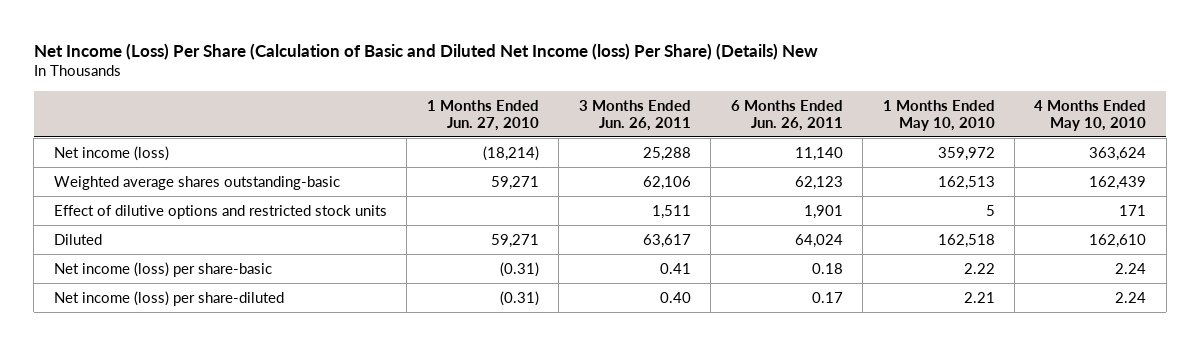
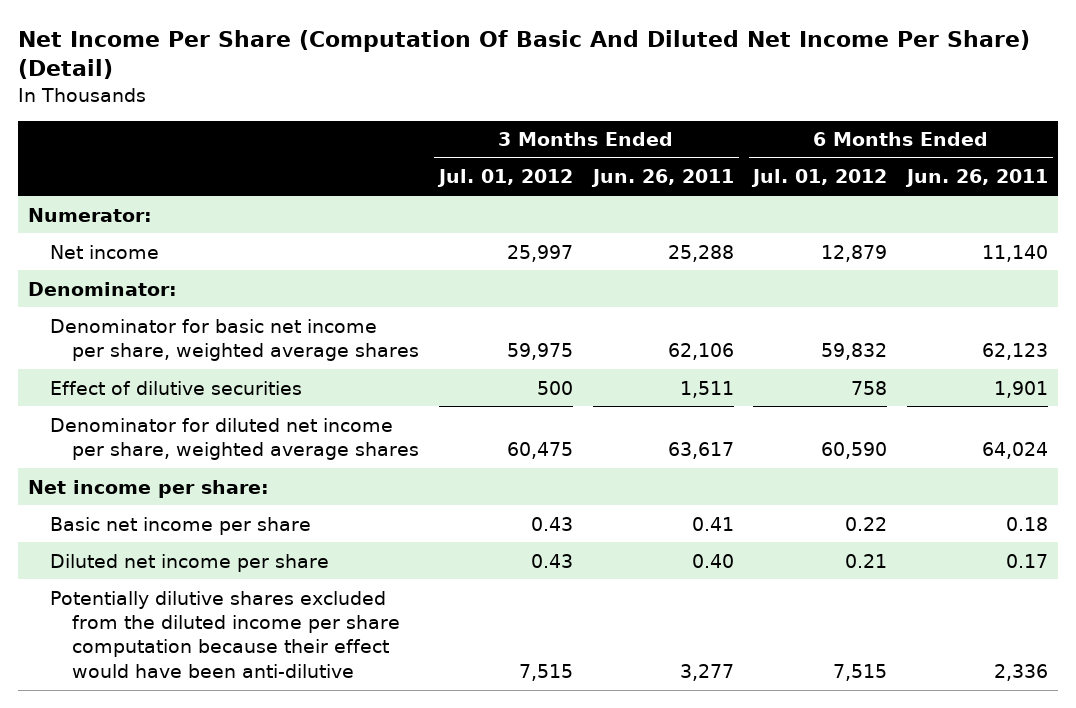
- Net Income (Loss) Per Share (Calculation of Basic and Diluted Net Income (loss) Per Share) (Details) New
+ Net Income Per Share (Computation Of Basic And Diluted Net Income Per Share) (Detail)
- | 1 Months Ended Jun. 27, 2010 | 3 Months Ended Jun. 26, 2011 | 6 Months Ended Jun. 26, 2011 | 1 Months Ended May 10, 2010 | 4 Months Ended May 10, 2010
+ | 3 Months Ended Jul. 01, 2012 | 3 Months Ended Jun. 26, 2011 | 6 Months Ended Jul. 01, 2012 | 6 Months Ended Jun. 26, 2011
- Net income (loss) | (18,214) | 25,288 | 11,140 | 359,972 | 363,624
- Weighted average shares outstanding-basic | 59,271 | 62,106 | 62,123 | 162,513 | 162,439
- Effect of dilutive options and restricted stock units | | 1,511 | 1,901 | 5 | 171
- Diluted | 59,271 | 63,617 | 64,024 | 162,518 | 162,610
- Net income (loss) per share-basic | (0.31) | 0.41 | 0.18 | 2.22 | 2.24
- Net income (loss) per share-diluted | (0.31) | 0.40 | 0.17 | 2.21 | 2.24
+ Numerator:
+ Net income | 25,997 | 25,288 | 12,879 | 11,140
+ Denominator:
+ Denominator for basic net income per share, weighted average shares | 59,975 | 62,106 | 59,832 | 62,123
+ Effect of dilutive securities | 500 | 1,511 | 758 | 1,901
+ Denominator for diluted net income per share, weighted average shares | 60,475 | 63,617 | 60,590 | 64,024
+ Net income per share:
+ Basic net income per share | 0.43 | 0.41 | 0.22 | 0.18
+ Diluted net income per share | 0.43 | 0.40 | 0.21 | 0.17
+ Potentially dilutive shares excluded from the diluted income per share computation because their effect would have been anti-dilutive | 7,515 | 3,277 | 7,515 | 2,336

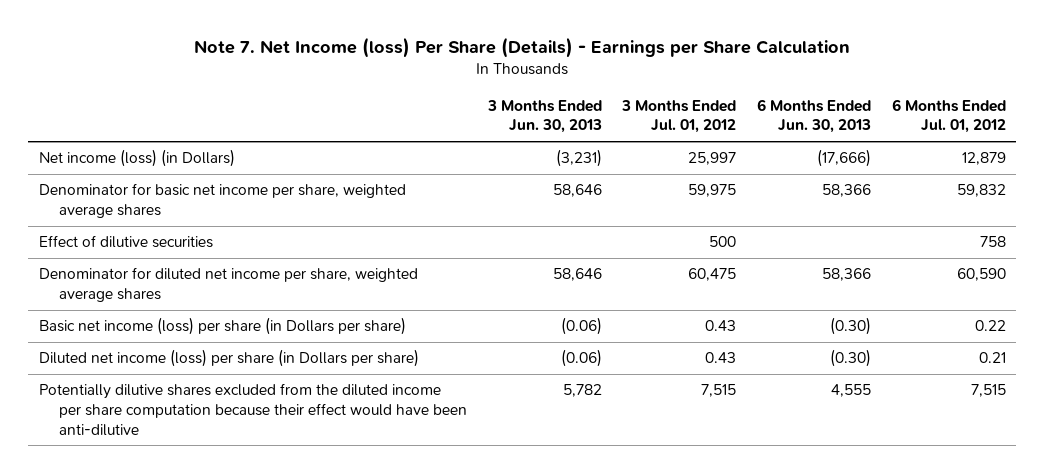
- Net Income Per Share (Computation Of Basic And Diluted Net Income Per Share) (Detail)
+ Note 7. Net Income (loss) Per Share (Details) - Earnings per Share Calculation
- | 3 Months Ended Jul. 01, 2012 | 3 Months Ended Jun. 26, 2011 | 6 Months Ended Jul. 01, 2012 | 6 Months Ended Jun. 26, 2011
+ | 3 Months Ended Jun. 30, 2013 | 3 Months Ended Jul. 01, 2012 | 6 Months Ended Jun. 30, 2013 | 6 Months Ended Jul. 01, 2012
- Numerator:
- Net income | 25,997 | 25,288 | 12,879 | 11,140
- Denominator:
+ Net income (loss) (in Dollars) | (3,231) | 25,997 | (17,666) | 12,879
- Net income per share:
- Basic net income per share | 0.43 | 0.41 | 0.22 | 0.18
- Diluted net income per share | 0.43 | 0.40 | 0.21 | 0.17
+ Basic net income (loss) per share (in Dollars per share) | (0.06) | 0.43 | (0.30) | 0.22
+ Diluted net income (loss) per share (in Dollars per share) | (0.06) | 0.43 | (0.30) | 0.21

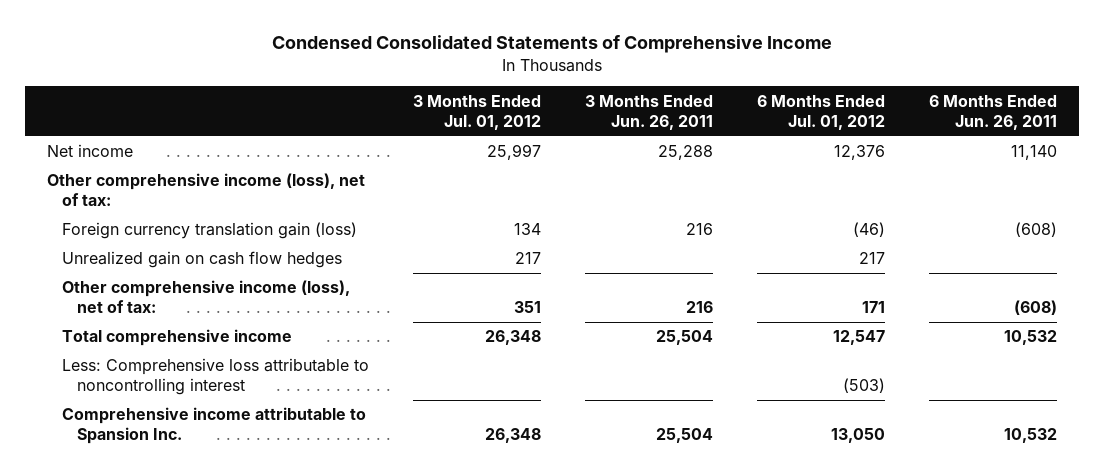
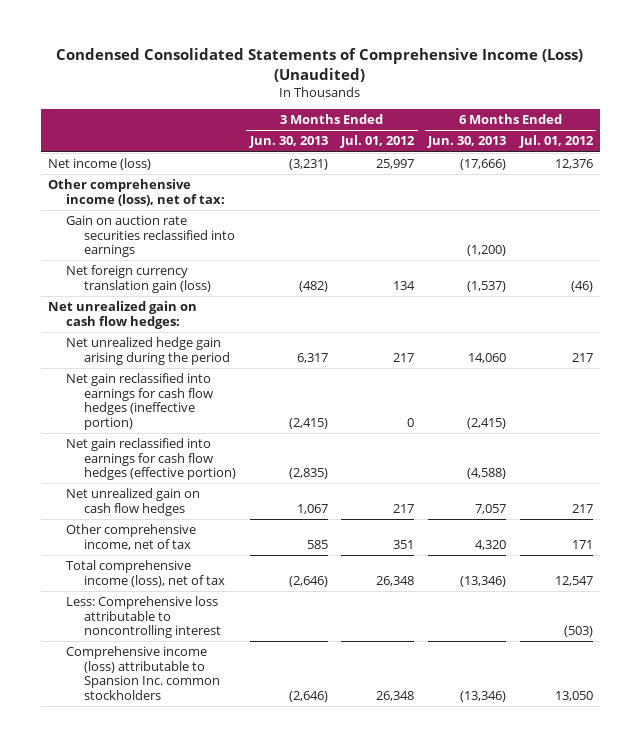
- Condensed Consolidated Statements of Comprehensive Income
+ Condensed Consolidated Statements of Comprehensive Income (Loss) (Unaudited)
- | 3 Months Ended Jul. 01, 2012 | 3 Months Ended Jun. 26, 2011 | 6 Months Ended Jul. 01, 2012 | 6 Months Ended Jun. 26, 2011
+ | 3 Months Ended Jun. 30, 2013 | 3 Months Ended Jul. 01, 2012 | 6 Months Ended Jun. 30, 2013 | 6 Months Ended Jul. 01, 2012
- Net income | 25,997 | 25,288 | 12,376 | 11,140
+ Net income (loss) | (3,231) | 25,997 | (17,666) | 12,376
- Foreign currency translation gain (loss) | 134 | 216 | (46) | (608)
- Unrealized gain on cash flow hedges | 217 | | 217 |
- Other comprehensive income (loss), net of tax: | 351 | 216 | 171 | (608)
- Total comprehensive income | 26,348 | 25,504 | 12,547 | 10,532
+ Gain on auction rate securities reclassified into earnings | | | (1,200) |
+ Net foreign currency translation gain (loss) | (482) | 134 | (1,537) | (46)
+ Net unrealized gain on cash flow hedges:
+ Net unrealized hedge gain arising during the period | 6,317 | 217 | 14,060 | 217
+ Net gain reclassified into earnings for cash flow hedges (ineffective portion) | (2,415) | 0 | (2,415) |
+ Net gain reclassified into earnings for cash flow hedges (effective portion) | (2,835) | | (4,588) |
+ Net unrealized gain on cash flow hedges | 1,067 | 217 | 7,057 | 217
+ Other comprehensive income, net of tax | 585 | 351 | 4,320 | 171
+ Total comprehensive income (loss), net of tax | (2,646) | 26,348 | (13,346) | 12,547
- Comprehensive income attributable to Spansion Inc. | 26,348 | 25,504 | 13,050 | 10,532
+ Comprehensive income (loss) attributable to Spansion Inc. common stockholders | (2,646) | 26,348 | (13,346) | 13,050

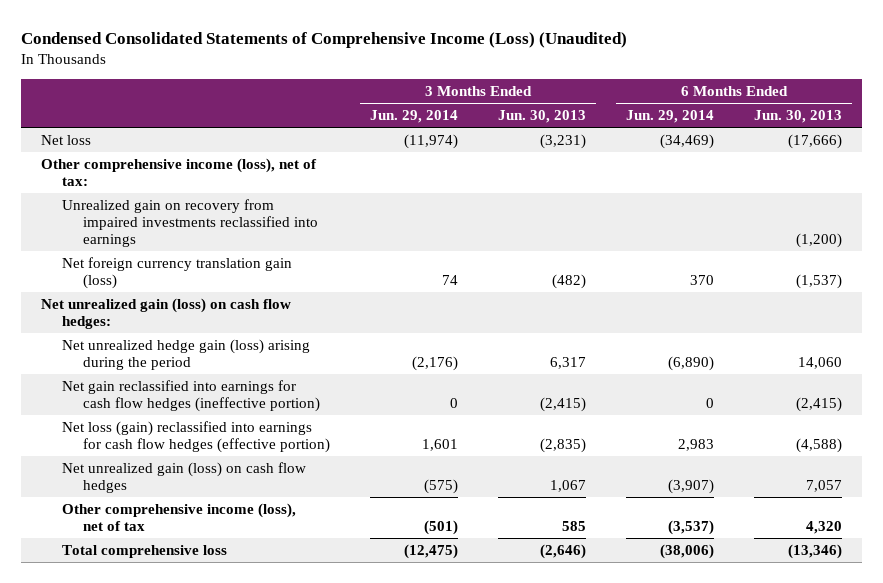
- | 3 Months Ended Jun. 30, 2013 | 3 Months Ended Jul. 01, 2012 | 6 Months Ended Jun. 30, 2013 | 6 Months Ended Jul. 01, 2012
+ | 3 Months Ended Jun. 29, 2014 | 3 Months Ended Jun. 30, 2013 | 6 Months Ended Jun. 29, 2014 | 6 Months Ended Jun. 30, 2013
- Net income (loss) | (3,231) | 25,997 | (17,666) | 12,376
+ Net loss | (11,974) | (3,231) | (34,469) | (17,666)
- Gain on auction rate securities reclassified into earnings | | | (1,200) |
+ Unrealized gain on recovery from impaired investments reclassified into earnings | | | | (1,200)
- Net unrealized gain on cash flow hedges:
- Net unrealized hedge gain arising during the period | 6,317 | 217 | 14,060 | 217
+ Net unrealized gain (loss) on cash flow hedges:
+ Net unrealized hedge gain (loss) arising during the period | (2,176) | 6,317 | (6,890) | 14,060
- Net gain reclassified into earnings for cash flow hedges (effective portion) | (2,835) | | (4,588) |
- Net unrealized gain on cash flow hedges | 1,067 | 217 | 7,057 | 217
- Other comprehensive income, net of tax | 585 | 351 | 4,320 | 171
- Total comprehensive income (loss), net of tax | (2,646) | 26,348 | (13,346) | 12,547
- Less: Comprehensive loss attributable to noncontrolling interest | | | | (503)
- Comprehensive income (loss) attributable to Spansion Inc. common stockholders | (2,646) | 26,348 | (13,346) | 13,050
+ Net loss (gain) reclassified into earnings for cash flow hedges (effective portion) | 1,601 | (2,835) | 2,983 | (4,588)
+ Net unrealized gain (loss) on cash flow hedges | (575) | 1,067 | (3,907) | 7,057
+ Other comprehensive income (loss), net of tax | (501) | 585 | (3,537) | 4,320
+ Total comprehensive loss | (12,475) | (2,646) | (38,006) | (13,346)

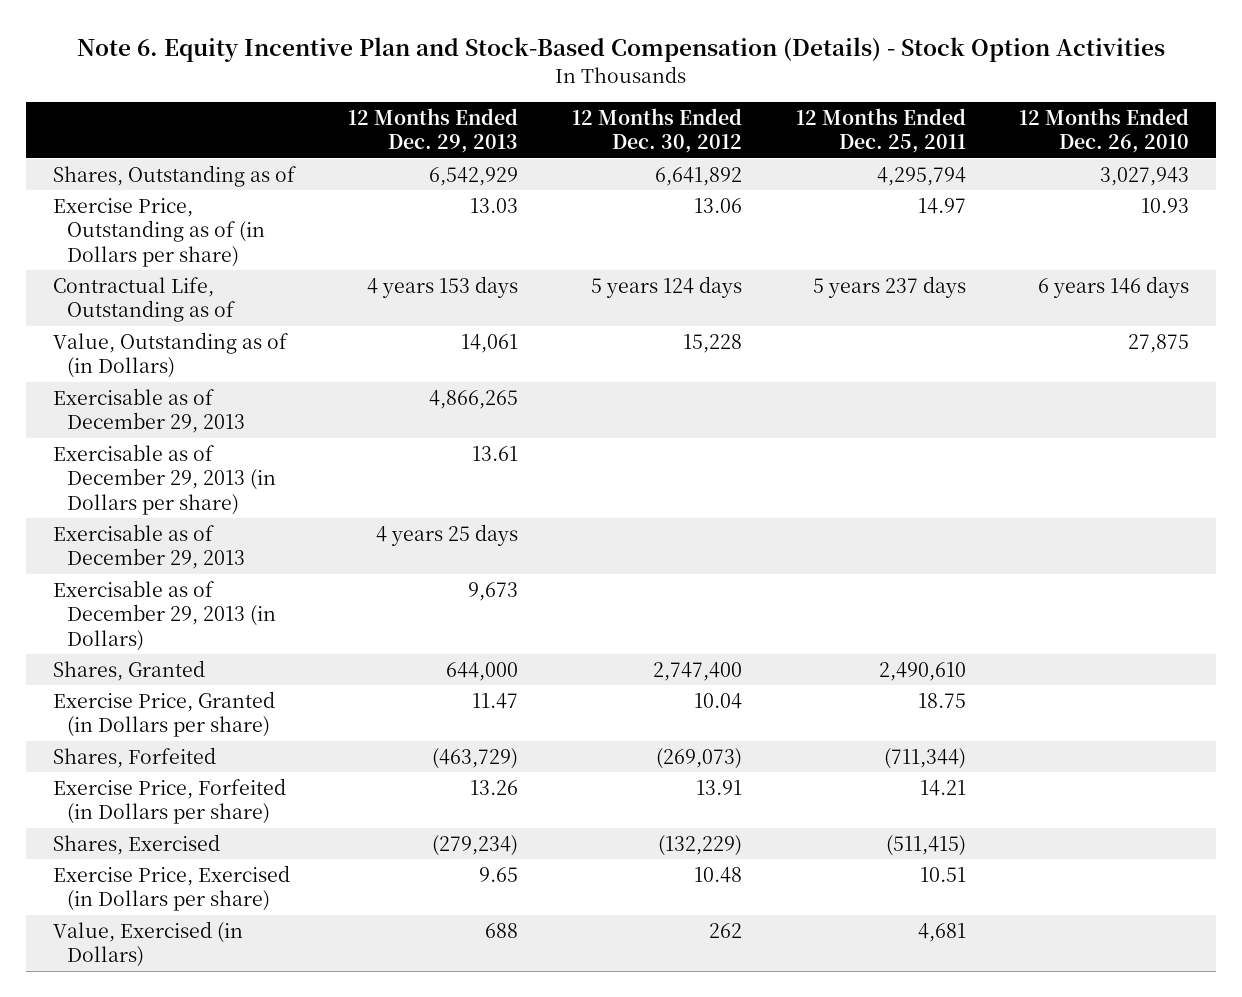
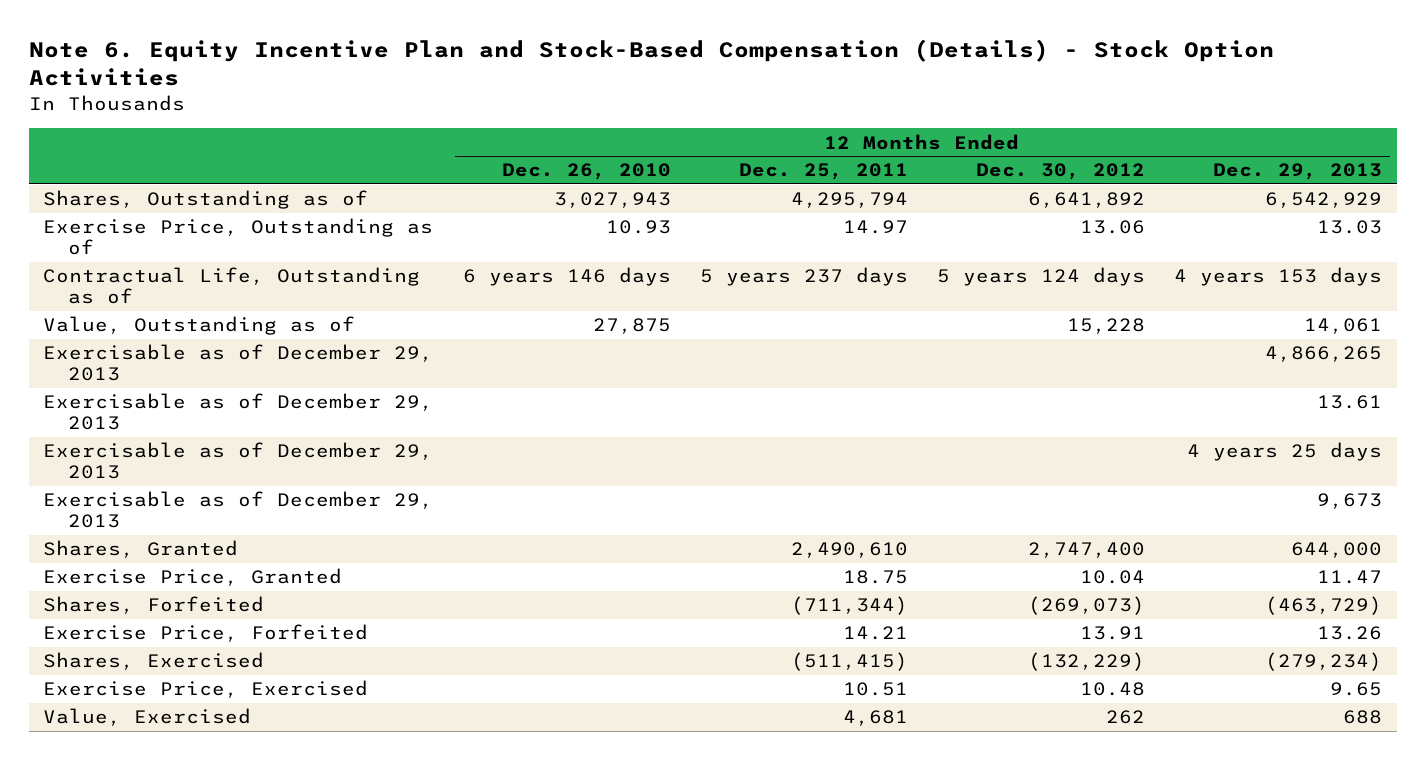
- | 12 Months Ended Dec. 29, 2013 | 12 Months Ended Dec. 30, 2012 | 12 Months Ended Dec. 25, 2011 | 12 Months Ended Dec. 26, 2010
+ | 12 Months Ended Dec. 26, 2010 | 12 Months Ended Dec. 25, 2011 | 12 Months Ended Dec. 30, 2012 | 12 Months Ended Dec. 29, 2013
- Exercise Price, Outstanding as of (in Dollars per share) | 13.03 | 13.06 | 14.97 | 10.93
+ Exercise Price, Outstanding as of | 10.93 | 14.97 | 13.06 | 13.03
- Value, Outstanding as of (in Dollars) | 14,061 | 15,228 | | 27,875
+ Value, Outstanding as of | 27,875 | | 15,228 | 14,061
- Exercisable as of December 29, 2013 (in Dollars per share) | 13.61 | | |
+ Exercisable as of December 29, 2013 | | | | 13.61
- Exercisable as of December 29, 2013 (in Dollars) | 9,673 | | |
+ Exercisable as of December 29, 2013 | | | | 9,673
- Exercise Price, Granted (in Dollars per share) | 11.47 | 10.04 | 18.75 |
+ Exercise Price, Granted | | 18.75 | 10.04 | 11.47
- Exercise Price, Forfeited (in Dollars per share) | 13.26 | 13.91 | 14.21 |
+ Exercise Price, Forfeited | | 14.21 | 13.91 | 13.26
- Exercise Price, Exercised (in Dollars per share) | 9.65 | 10.48 | 10.51 |
- Value, Exercised (in Dollars) | 688 | 262 | 4,681 |
+ Exercise Price, Exercised | | 10.51 | 10.48 | 9.65
+ Value, Exercised | | 4,681 | 262 | 688

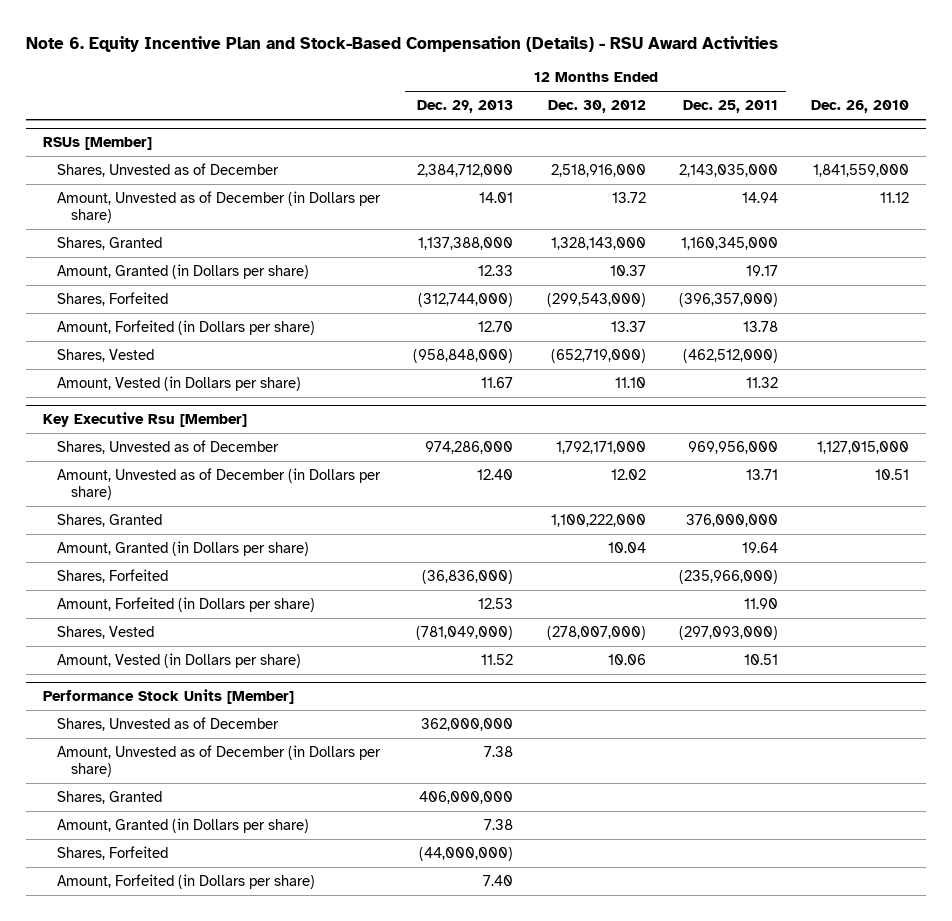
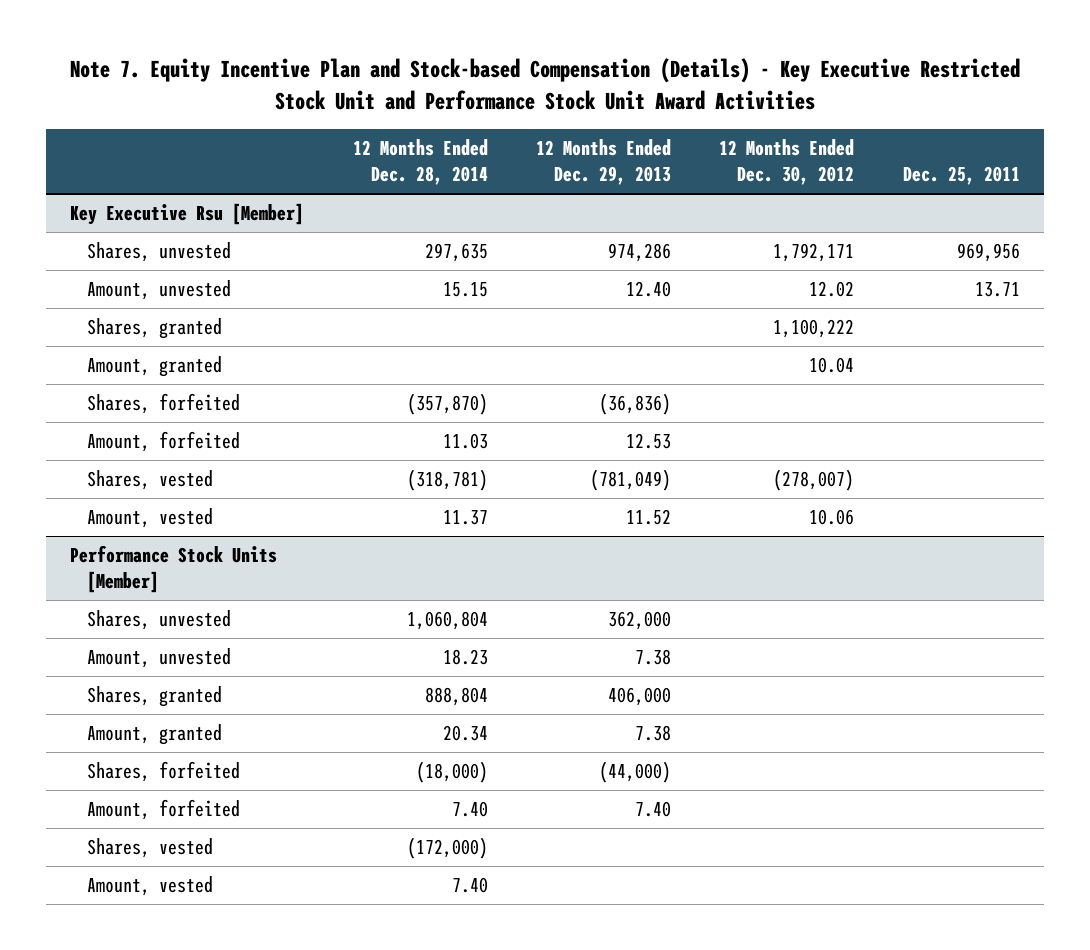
- Note 6. Equity Incentive Plan and Stock-Based Compensation (Details) - RSU Award Activities
+ Note 7. Equity Incentive Plan and Stock-based Compensation (Details) - Key Executive Restricted Stock Unit and Performance Stock Unit Award Activities
- | 12 Months Ended Dec. 29, 2013 | 12 Months Ended Dec. 30, 2012 | 12 Months Ended Dec. 25, 2011 | Dec. 26, 2010
+ | 12 Months Ended Dec. 28, 2014 | 12 Months Ended Dec. 29, 2013 | 12 Months Ended Dec. 30, 2012 | Dec. 25, 2011
- RSUs [Member]
- Shares, Unvested as of December | 2,384,712,000 | 2,518,916,000 | 2,143,035,000 | 1,841,559,000
- Amount, Unvested as of December (in Dollars per share) | 14.01 | 13.72 | 14.94 | 11.12
- Shares, Granted | 1,137,388,000 | 1,328,143,000 | 1,160,345,000 |
- Amount, Granted (in Dollars per share) | 12.33 | 10.37 | 19.17 |
- Shares, Forfeited | (312,744,000) | (299,543,000) | (396,357,000) |
- Amount, Forfeited (in Dollars per share) | 12.70 | 13.37 | 13.78 |
- Shares, Vested | (958,848,000) | (652,719,000) | (462,512,000) |
- Amount, Vested (in Dollars per share) | 11.67 | 11.10 | 11.32 |
@ Key Executive Rsu [Member]
- Shares, Unvested as of December | 974,286,000 | 1,792,171,000 | 969,956,000 | 1,127,015,000
- Amount, Unvested as of December (in Dollars per share) | 12.40 | 12.02 | 13.71 | 10.51
- Shares, Granted | | 1,100,222,000 | 376,000,000 |
- Amount, Granted (in Dollars per share) | | 10.04 | 19.64 |
- Shares, Forfeited | (36,836,000) | | (235,966,000) |
- Amount, Forfeited (in Dollars per share) | 12.53 | | 11.90 |
- Shares, Vested | (781,049,000) | (278,007,000) | (297,093,000) |
- Amount, Vested (in Dollars per share) | 11.52 | 10.06 | 10.51 |
+ Shares, unvested | 297,635 | 974,286 | 1,792,171 | 969,956
+ Amount, unvested | 15.15 | 12.40 | 12.02 | 13.71
+ Shares, granted | | | 1,100,222 |
+ Amount, granted | | | 10.04 |
+ Shares, forfeited | (357,870) | (36,836) | |
+ Amount, forfeited | 11.03 | 12.53 | |
+ Shares, vested | (318,781) | (781,049) | (278,007) |
+ Amount, vested | 11.37 | 11.52 | 10.06 |
@ Performance Stock Units [Member]
- Shares, Unvested as of December | 362,000,000 | | |
- Amount, Unvested as of December (in Dollars per share) | 7.38 | | |
- Shares, Granted | 406,000,000 | | |
- Amount, Granted (in Dollars per share) | 7.38 | | |
- Shares, Forfeited | (44,000,000) | | |
- Amount, Forfeited (in Dollars per share) | 7.40 | | |
+ Shares, unvested | 1,060,804 | 362,000 | |
+ Amount, unvested | 18.23 | 7.38 | |
+ Shares, granted | 888,804 | 406,000 | |
+ Amount, granted | 20.34 | 7.38 | |
+ Shares, forfeited | (18,000) | (44,000) | |
+ Amount, forfeited | 7.40 | 7.40 | |
+ Shares, vested | (172,000) | | |
+ Amount, vested | 7.40 | | |

